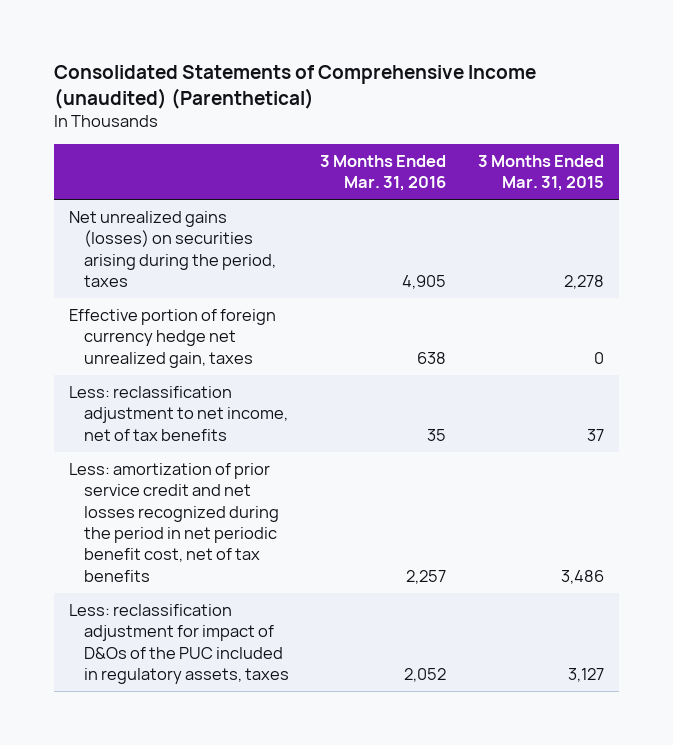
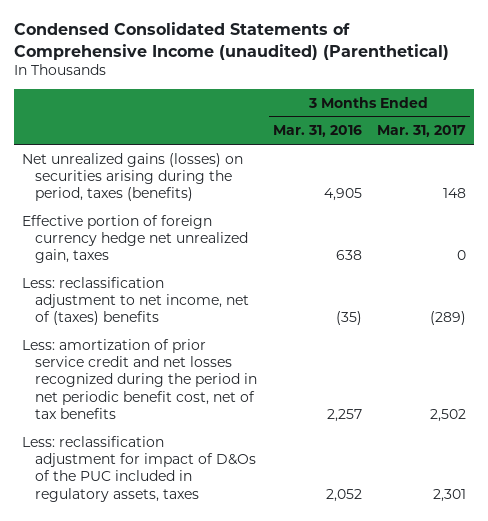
- Consolidated Statements of Comprehensive Income (unaudited) (Parenthetical)
+ Condensed Consolidated Statements of Comprehensive Income (unaudited) (Parenthetical)
- | 3 Months Ended Mar. 31, 2016 | 3 Months Ended Mar. 31, 2015
+ | 3 Months Ended Mar. 31, 2016 | 3 Months Ended Mar. 31, 2017
- Net unrealized gains (losses) on securities arising during the period, taxes | 4,905 | 2,278
+ Net unrealized gains (losses) on securities arising during the period, taxes (benefits) | 4,905 | 148
- Less: reclassification adjustment to net income, net of tax benefits | 35 | 37
+ Less: reclassification adjustment to net income, net of (taxes) benefits | (35) | (289)

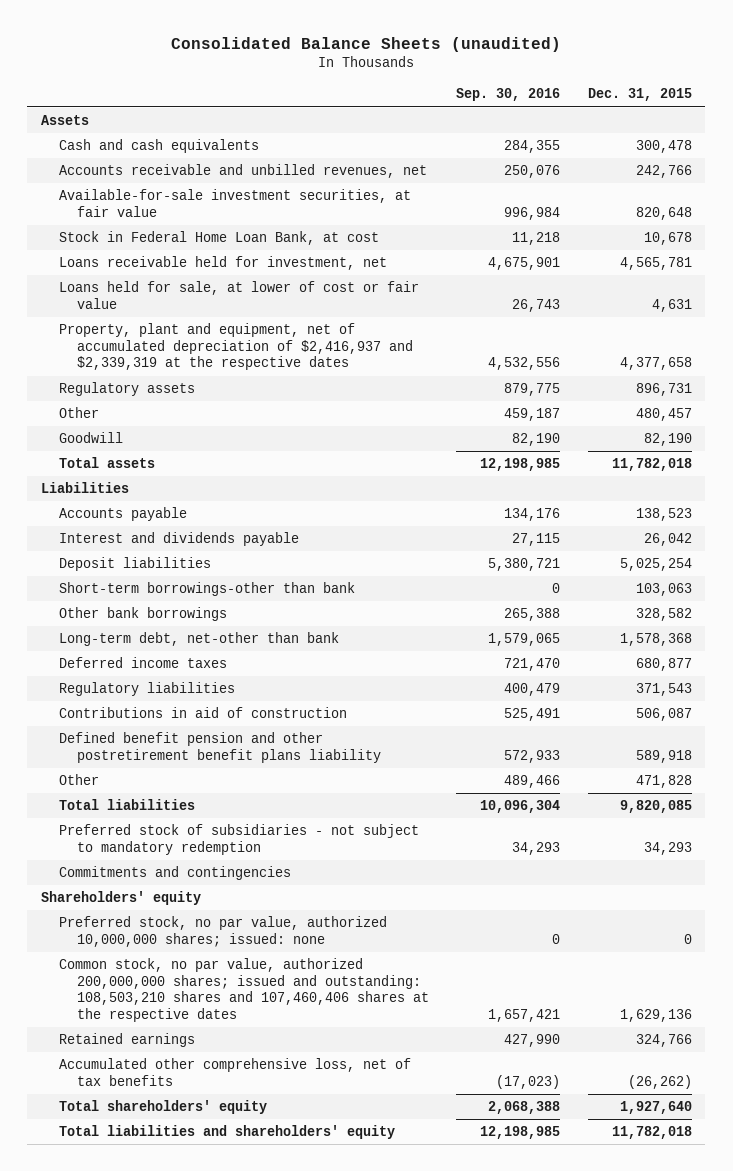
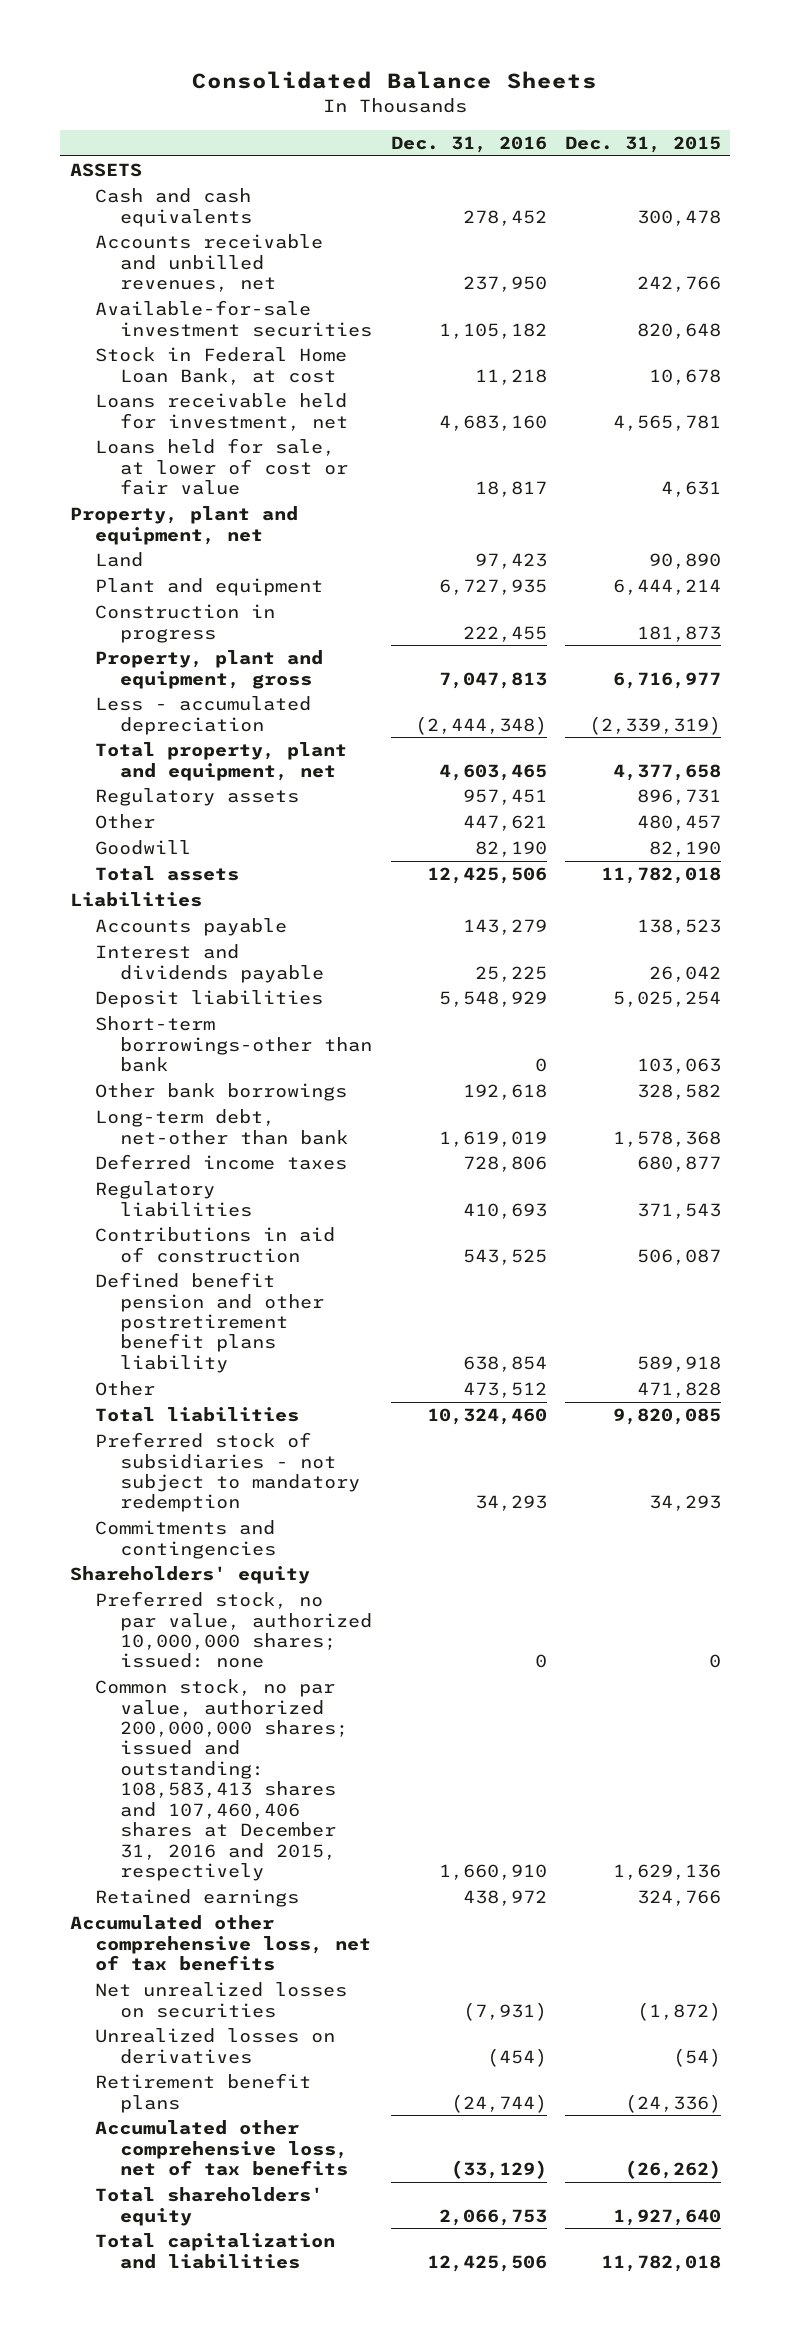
- Consolidated Balance Sheets (unaudited)
+ Consolidated Balance Sheets
- | Sep. 30, 2016 | Dec. 31, 2015
+ | Dec. 31, 2016 | Dec. 31, 2015
- Assets
+ ASSETS
- Available-for-sale investment securities, at fair value | 996,984 | 820,648
+ Available-for-sale investment securities | 1,105,182 | 820,648
- Property, plant and equipment, net of accumulated depreciation of $2,416,937 and $2,339,319 at the respective dates | 4,532,556 | 4,377,658
+ Property, plant and equipment, net
+ Land | 97,423 | 90,890
+ Plant and equipment | 6,727,935 | 6,444,214
+ Construction in progress | 222,455 | 181,873
+ Property, plant and equipment, gross | 7,047,813 | 6,716,977
+ Less - accumulated depreciation | (2,444,348) | (2,339,319)
+ Total property, plant and equipment, net | 4,603,465 | 4,377,658
- Common stock, no par value, authorized 200,000,000 shares; issued and outstanding: 108,503,210 shares and 107,460,406 shares at the respective dates | 1,657,421 | 1,629,136
+ Common stock, no par value, authorized 200,000,000 shares; issued and outstanding: 108,583,413 shares and 107,460,406 shares at December 31, 2016 and 2015, respectively | 1,660,910 | 1,629,136
+ Accumulated other comprehensive loss, net of tax benefits
+ Net unrealized losses on securities | (7,931) | (1,872)
+ Unrealized losses on derivatives | (454) | (54)
+ Retirement benefit plans | (24,744) | (24,336)
- Total liabilities and shareholders' equity | 12,198,985 | 11,782,018
+ Total capitalization and liabilities | 12,425,506 | 11,782,018

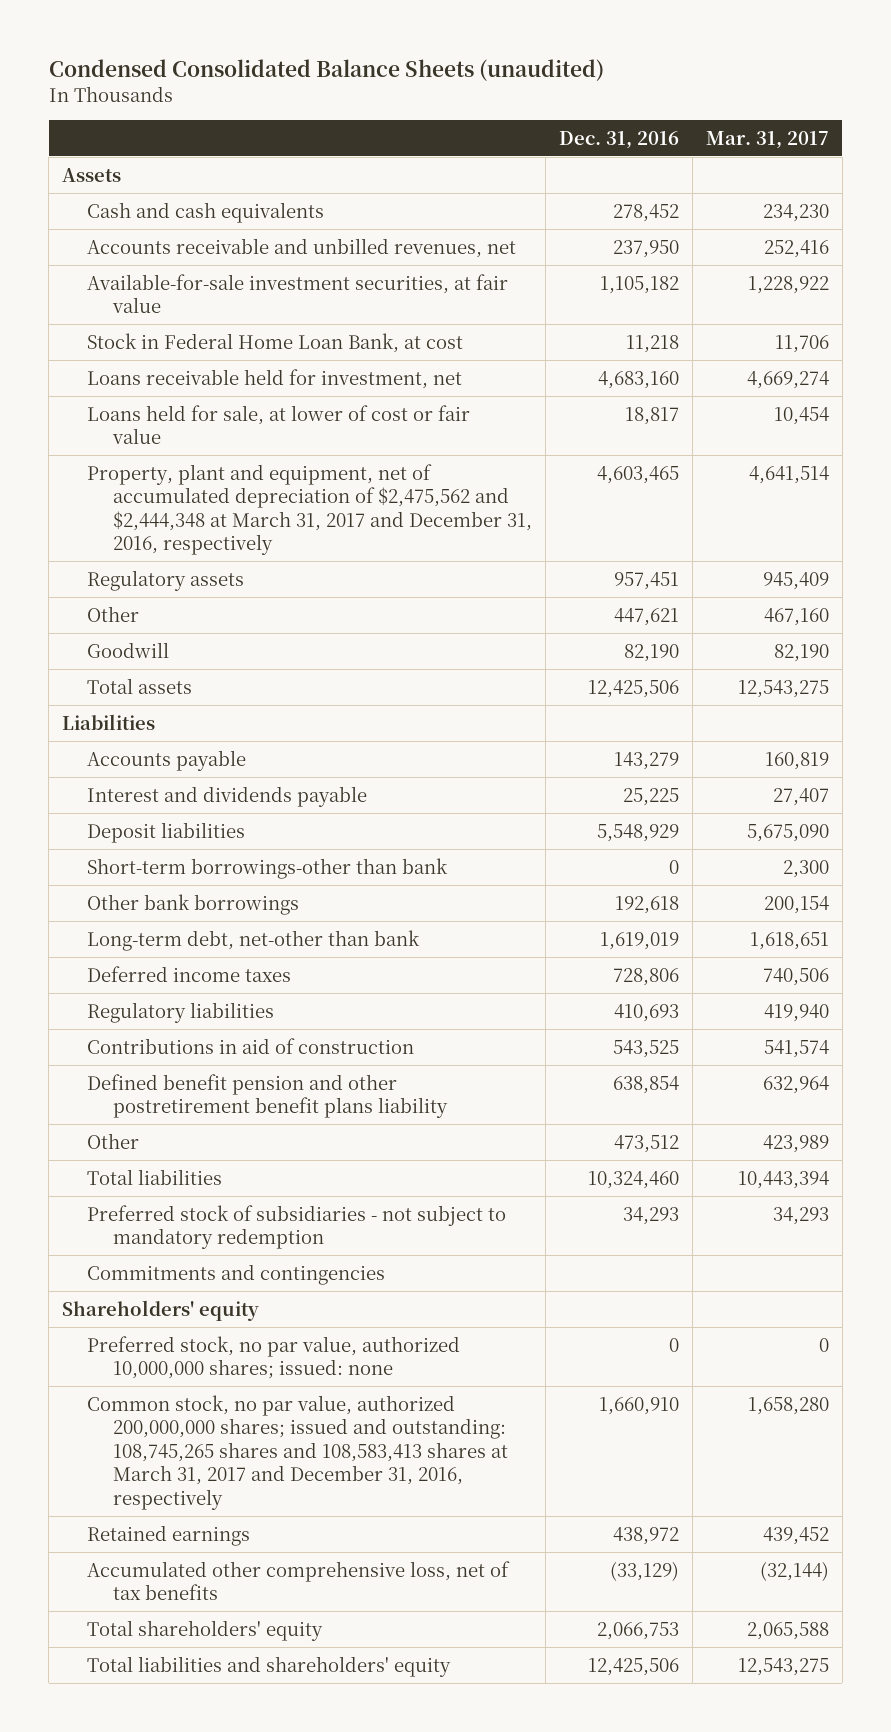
- Consolidated Balance Sheets
+ Condensed Consolidated Balance Sheets (unaudited)
- | Dec. 31, 2016 | Dec. 31, 2015
+ | Dec. 31, 2016 | Mar. 31, 2017
- ASSETS
+ Assets
- Available-for-sale investment securities | 1,105,182 | 820,648
+ Available-for-sale investment securities, at fair value | 1,105,182 | 1,228,922
- Property, plant and equipment, net
- Land | 97,423 | 90,890
- Plant and equipment | 6,727,935 | 6,444,214
- Construction in progress | 222,455 | 181,873
- Property, plant and equipment, gross | 7,047,813 | 6,716,977
- Less - accumulated depreciation | (2,444,348) | (2,339,319)
- Total property, plant and equipment, net | 4,603,465 | 4,377,658
+ Property, plant and equipment, net of accumulated depreciation of $2,475,562 and $2,444,348 at March 31, 2017 and December 31, 2016, respectively | 4,603,465 | 4,641,514
- Common stock, no par value, authorized 200,000,000 shares; issued and outstanding: 108,583,413 shares and 107,460,406 shares at December 31, 2016 and 2015, respectively | 1,660,910 | 1,629,136
+ Common stock, no par value, authorized 200,000,000 shares; issued and outstanding: 108,745,265 shares and 108,583,413 shares at March 31, 2017 and December 31, 2016, respectively | 1,660,910 | 1,658,280
- Accumulated other comprehensive loss, net of tax benefits
- Net unrealized losses on securities | (7,931) | (1,872)
- Unrealized losses on derivatives | (454) | (54)
- Retirement benefit plans | (24,744) | (24,336)
- Total capitalization and liabilities | 12,425,506 | 11,782,018
+ Total liabilities and shareholders' equity | 12,425,506 | 12,543,275

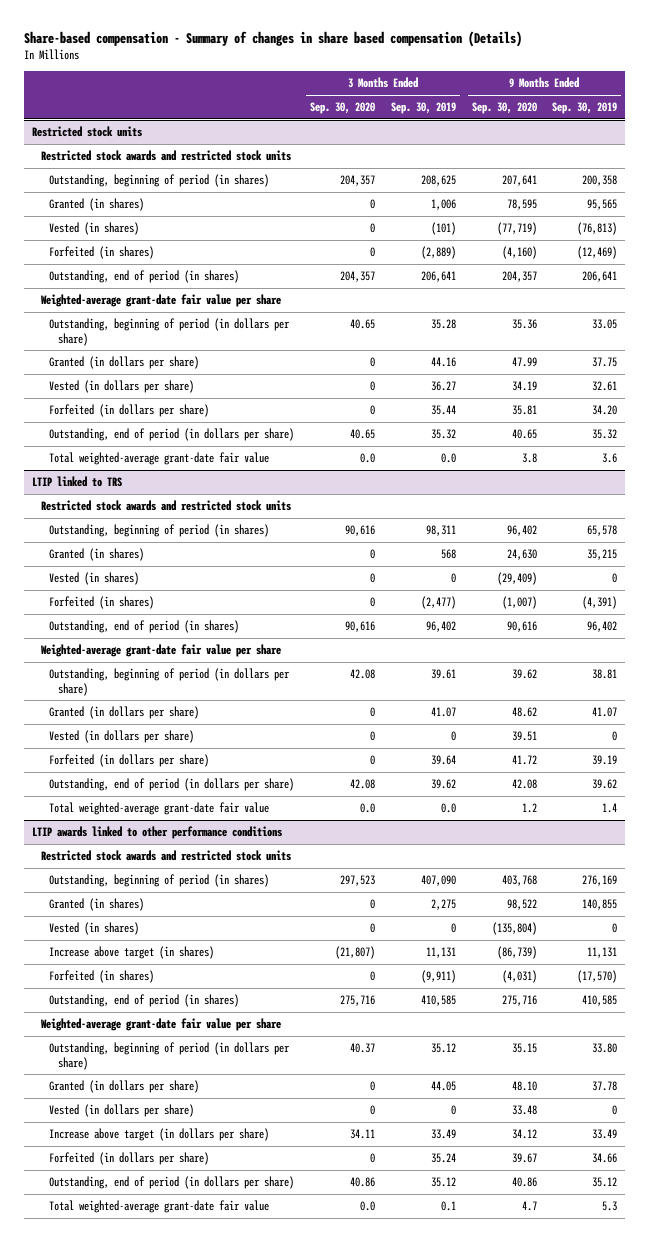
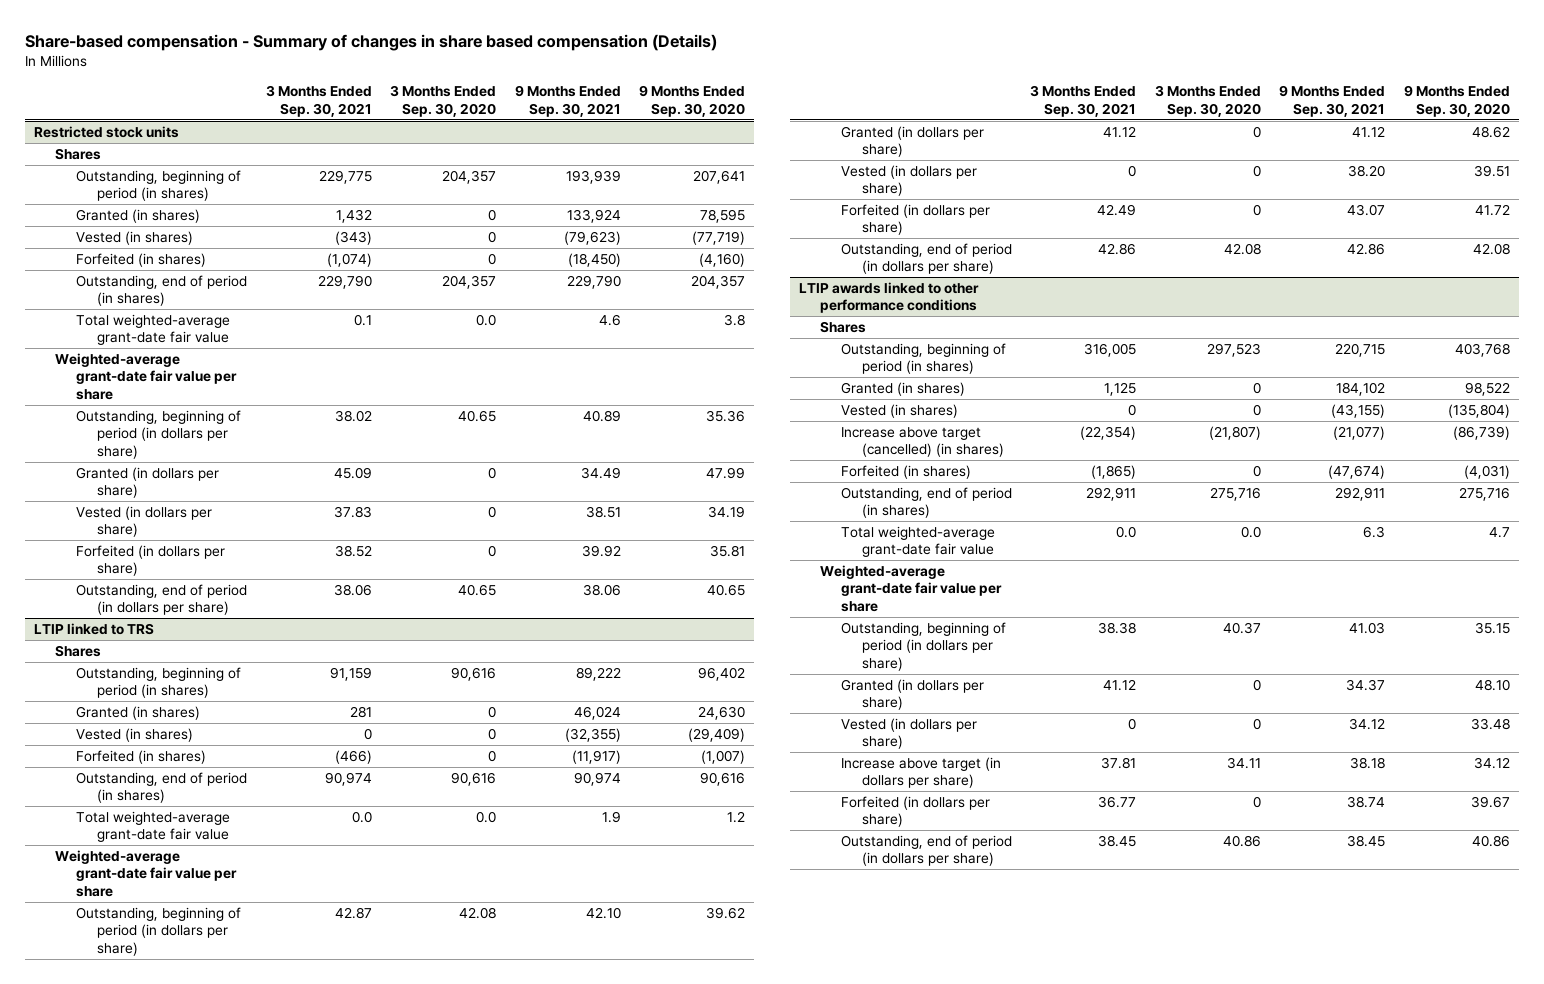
- | 3 Months Ended Sep. 30, 2020 | 3 Months Ended Sep. 30, 2019 | 9 Months Ended Sep. 30, 2020 | 9 Months Ended Sep. 30, 2019
+ | 3 Months Ended Sep. 30, 2021 | 3 Months Ended Sep. 30, 2020 | 9 Months Ended Sep. 30, 2021 | 9 Months Ended Sep. 30, 2020
@ Restricted stock units
- Restricted stock awards and restricted stock units
+ Shares
moved up: Total weighted-average grant-date fair value | 0.1 | 0.0 | 4.6 | 3.8
@ LTIP linked to TRS
- Restricted stock awards and restricted stock units
+ Shares
moved up: Total weighted-average grant-date fair value | 0.0 | 0.0 | 1.9 | 1.2
@ LTIP awards linked to other performance conditions
- Restricted stock awards and restricted stock units
+ Shares
- Increase above target (in shares) | (21,807) | 11,131 | (86,739) | 11,131
+ Increase above target (cancelled) (in shares) | (22,354) | (21,807) | (21,077) | (86,739)
moved up: Total weighted-average grant-date fair value | 0.0 | 0.0 | 6.3 | 4.7

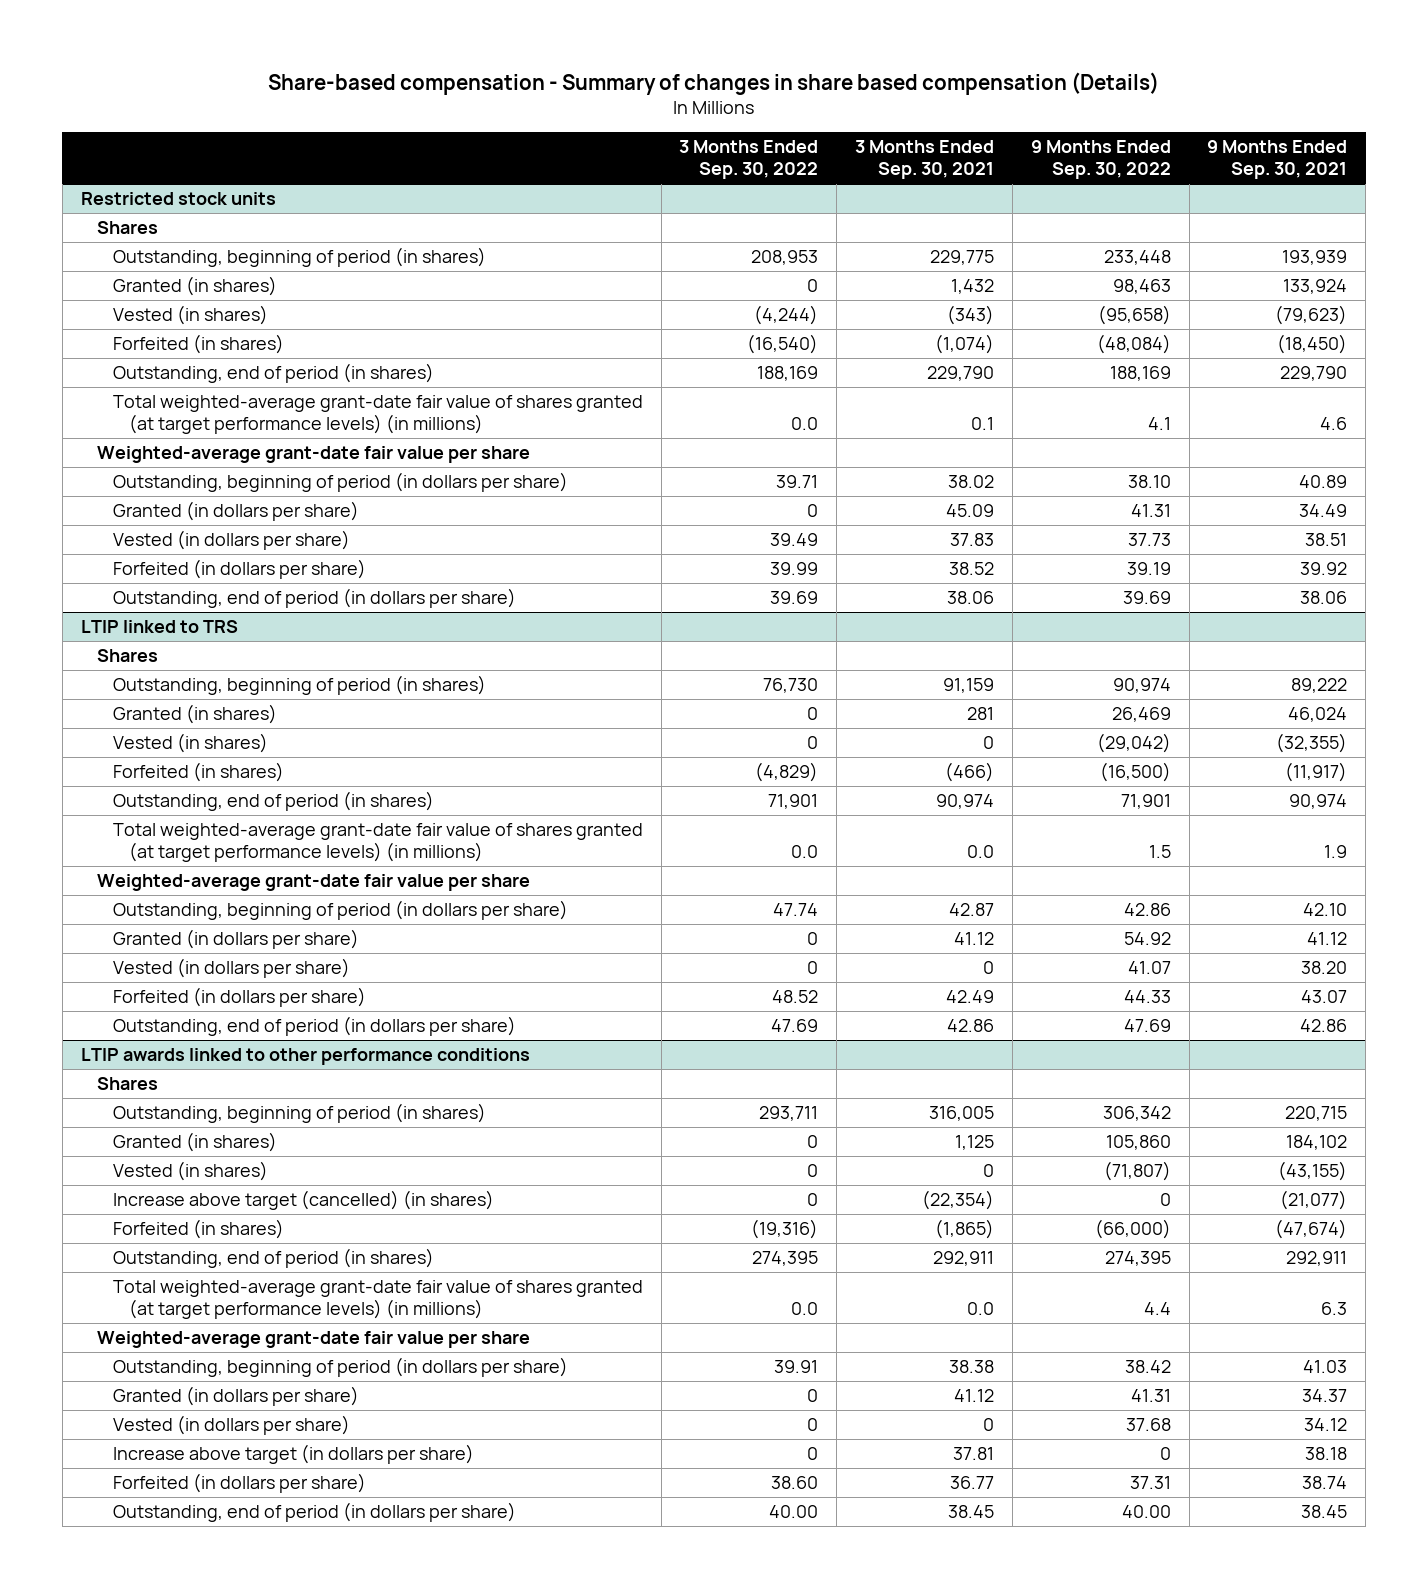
- | 3 Months Ended Sep. 30, 2021 | 3 Months Ended Sep. 30, 2020 | 9 Months Ended Sep. 30, 2021 | 9 Months Ended Sep. 30, 2020
+ | 3 Months Ended Sep. 30, 2022 | 3 Months Ended Sep. 30, 2021 | 9 Months Ended Sep. 30, 2022 | 9 Months Ended Sep. 30, 2021
@ Restricted stock units
- Total weighted-average grant-date fair value | 0.1 | 0.0 | 4.6 | 3.8
+ Total weighted-average grant-date fair value of shares granted (at target performance levels) (in millions) | 0.0 | 0.1 | 4.1 | 4.6
@ LTIP linked to TRS
- Total weighted-average grant-date fair value | 0.0 | 0.0 | 1.9 | 1.2
+ Total weighted-average grant-date fair value of shares granted (at target performance levels) (in millions) | 0.0 | 0.0 | 1.5 | 1.9
@ LTIP awards linked to other performance conditions
- Total weighted-average grant-date fair value | 0.0 | 0.0 | 6.3 | 4.7
+ Total weighted-average grant-date fair value of shares granted (at target performance levels) (in millions) | 0.0 | 0.0 | 4.4 | 6.3

